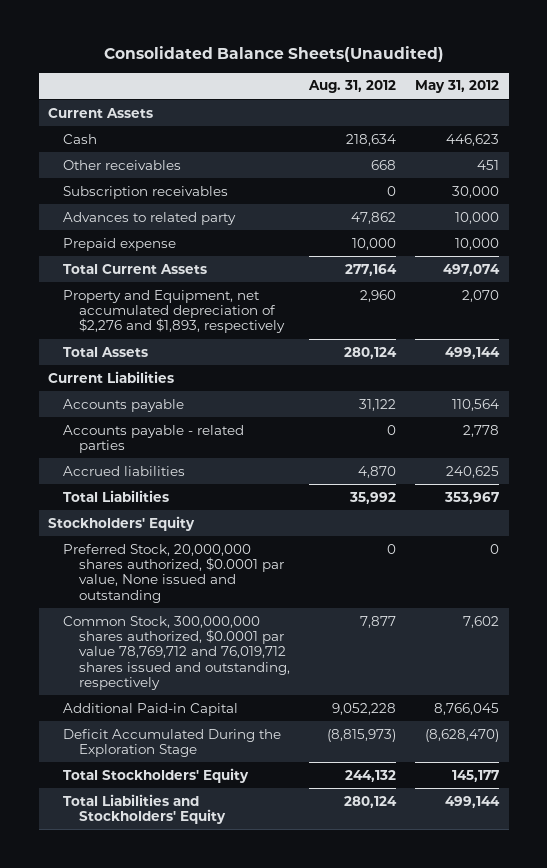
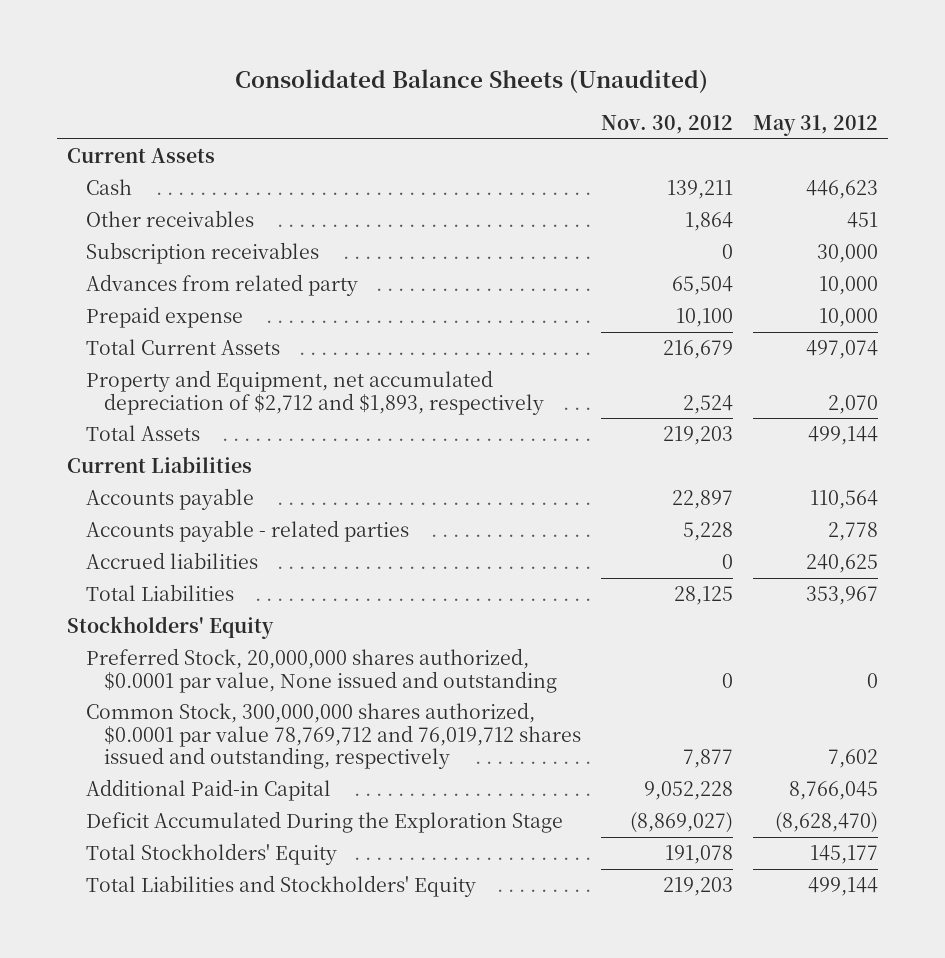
- Consolidated Balance Sheets(Unaudited)
+ Consolidated Balance Sheets (Unaudited)
- | Aug. 31, 2012 | May 31, 2012
+ | Nov. 30, 2012 | May 31, 2012
- Advances to related party | 47,862 | 10,000
+ Advances from related party | 65,504 | 10,000
- Property and Equipment, net accumulated depreciation of $2,276 and $1,893, respectively | 2,960 | 2,070
+ Property and Equipment, net accumulated depreciation of $2,712 and $1,893, respectively | 2,524 | 2,070

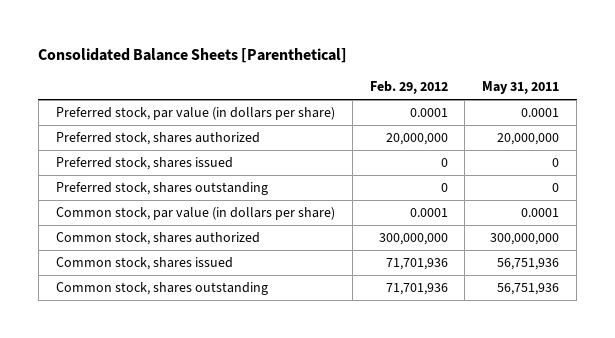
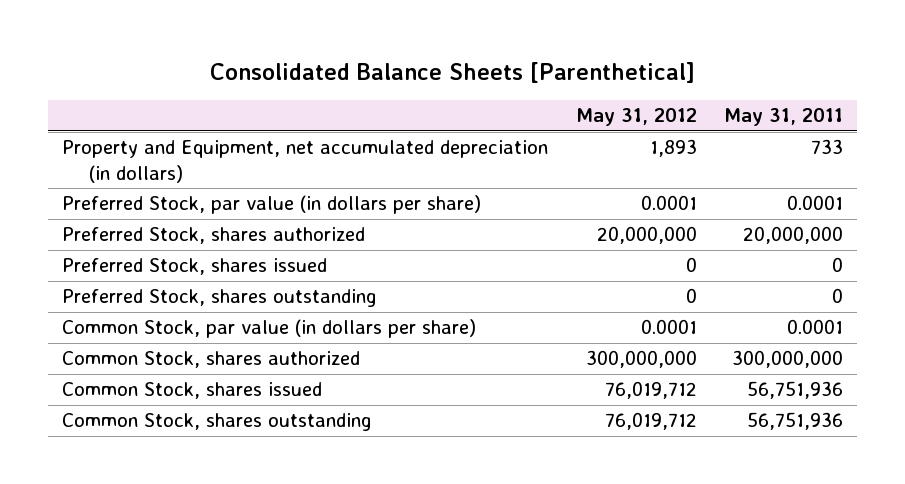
- | Feb. 29, 2012 | May 31, 2011
+ | May 31, 2012 | May 31, 2011
- Preferred stock, par value (in dollars per share) | 0.0001 | 0.0001
- Preferred stock, shares authorized | 20,000,000 | 20,000,000
- Preferred stock, shares issued | 0 | 0
- Preferred stock, shares outstanding | 0 | 0
- Common stock, par value (in dollars per share) | 0.0001 | 0.0001
- Common stock, shares authorized | 300,000,000 | 300,000,000
- Common stock, shares issued | 71,701,936 | 56,751,936
- Common stock, shares outstanding | 71,701,936 | 56,751,936
+ Property and Equipment, net accumulated depreciation (in dollars) | 1,893 | 733
+ Preferred Stock, par value (in dollars per share) | 0.0001 | 0.0001
+ Preferred Stock, shares authorized | 20,000,000 | 20,000,000
+ Preferred Stock, shares issued | 0 | 0
+ Preferred Stock, shares outstanding | 0 | 0
+ Common Stock, par value (in dollars per share) | 0.0001 | 0.0001
+ Common Stock, shares authorized | 300,000,000 | 300,000,000
+ Common Stock, shares issued | 76,019,712 | 56,751,936
+ Common Stock, shares outstanding | 76,019,712 | 56,751,936

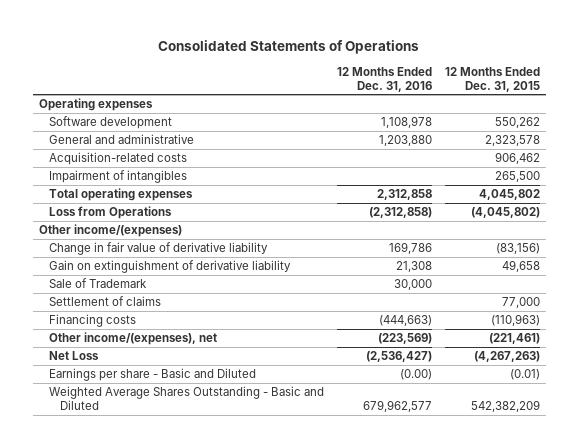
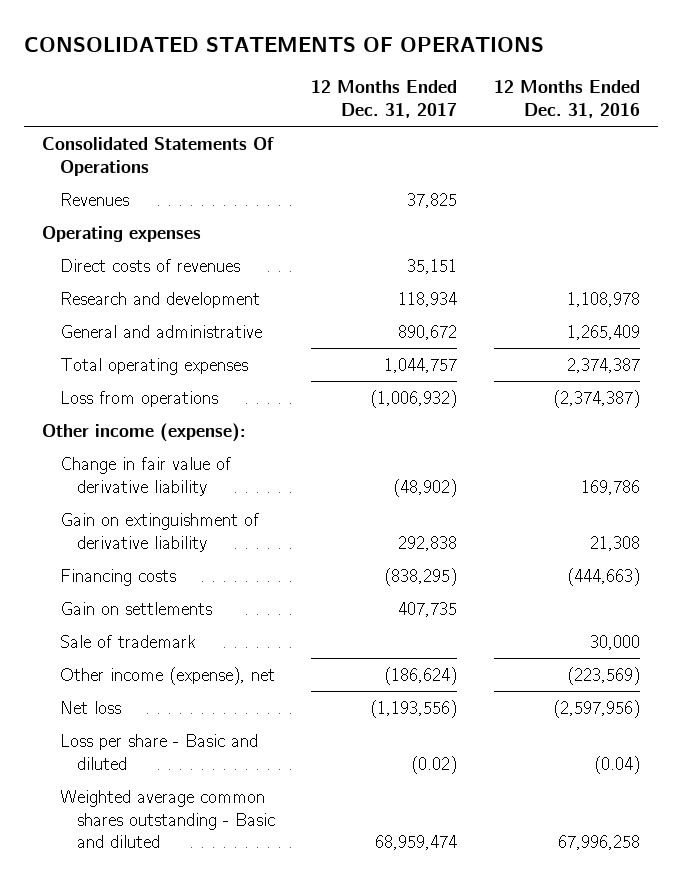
- Consolidated Statements of Operations
+ CONSOLIDATED STATEMENTS OF OPERATIONS
- | 12 Months Ended Dec. 31, 2016 | 12 Months Ended Dec. 31, 2015
+ | 12 Months Ended Dec. 31, 2017 | 12 Months Ended Dec. 31, 2016
+ Consolidated Statements Of Operations
+ Revenues | 37,825 |
- Software development | 1,108,978 | 550,262
- General and administrative | 1,203,880 | 2,323,578
- Acquisition-related costs | | 906,462
- Impairment of intangibles | | 265,500
- Total operating expenses | 2,312,858 | 4,045,802
- Loss from Operations | (2,312,858) | (4,045,802)
- Other income/(expenses)
+ Direct costs of revenues | 35,151 |
+ Research and development | 118,934 | 1,108,978
+ General and administrative | 890,672 | 1,265,409
+ Total operating expenses | 1,044,757 | 2,374,387
+ Loss from operations | (1,006,932) | (2,374,387)
+ Other income (expense):
- Sale of Trademark | 30,000 |
- Settlement of claims | | 77,000
- Other income/(expenses), net | (223,569) | (221,461)
- Net Loss | (2,536,427) | (4,267,263)
- Earnings per share - Basic and Diluted | (0.00) | (0.01)
- Weighted Average Shares Outstanding - Basic and Diluted | 679,962,577 | 542,382,209
+ Gain on settlements | 407,735 |
+ Sale of trademark | | 30,000
+ Other income (expense), net | (186,624) | (223,569)
+ Net loss | (1,193,556) | (2,597,956)
+ Loss per share - Basic and diluted | (0.02) | (0.04)
+ Weighted average common shares outstanding - Basic and diluted | 68,959,474 | 67,996,258

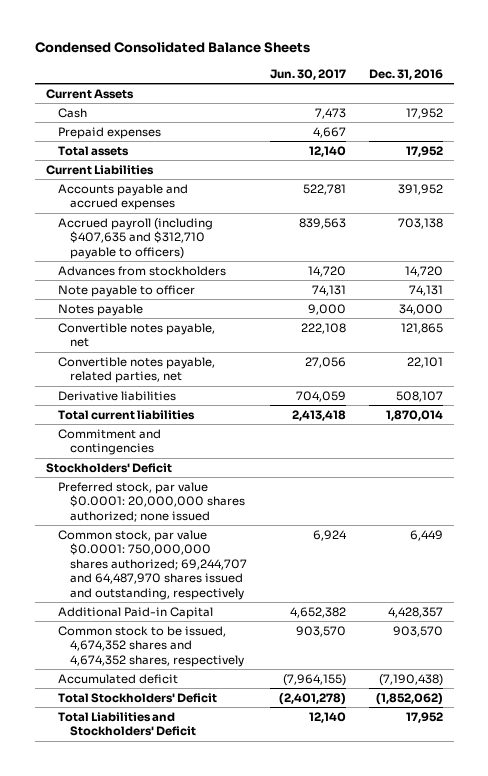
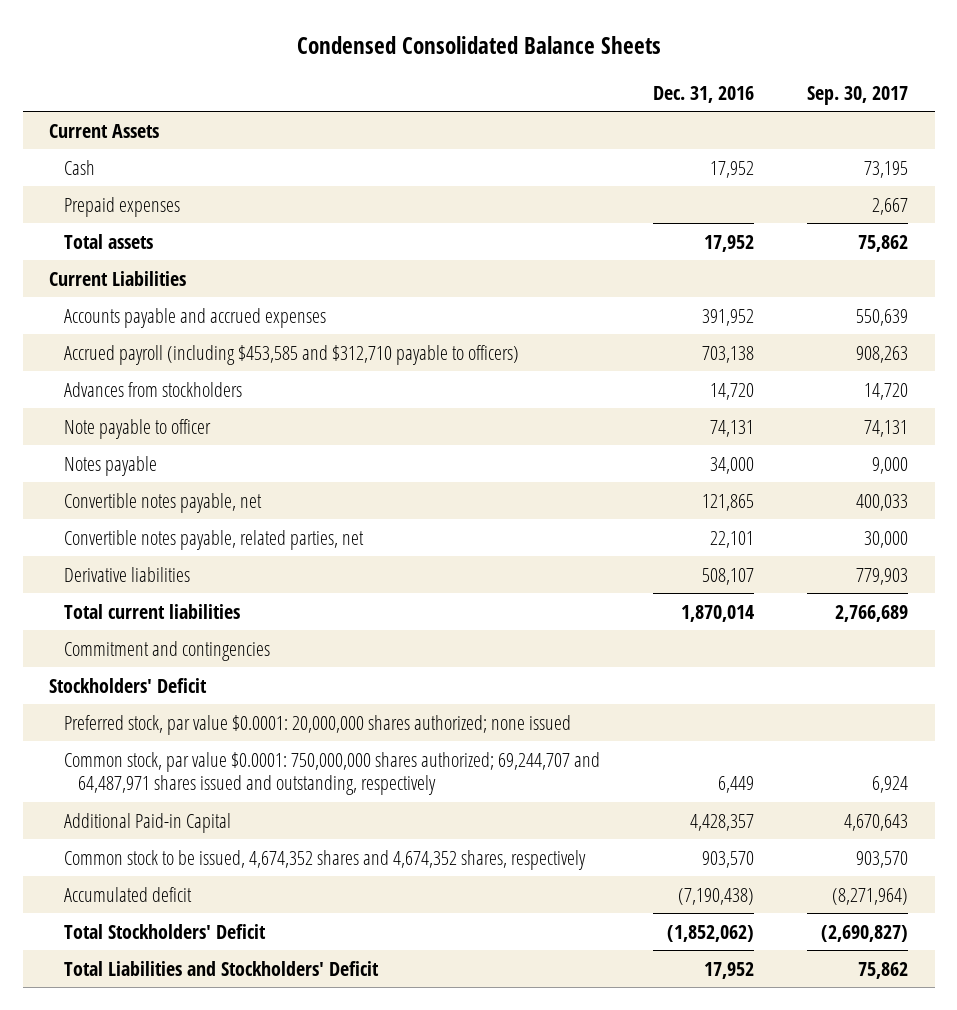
- | Jun. 30, 2017 | Dec. 31, 2016
+ | Dec. 31, 2016 | Sep. 30, 2017
- Accrued payroll (including $407,635 and $312,710 payable to officers) | 839,563 | 703,138
+ Accrued payroll (including $453,585 and $312,710 payable to officers) | 703,138 | 908,263
- Common stock, par value $0.0001: 750,000,000 shares authorized; 69,244,707 and 64,487,970 shares issued and outstanding, respectively | 6,924 | 6,449
+ Common stock, par value $0.0001: 750,000,000 shares authorized; 69,244,707 and 64,487,971 shares issued and outstanding, respectively | 6,449 | 6,924

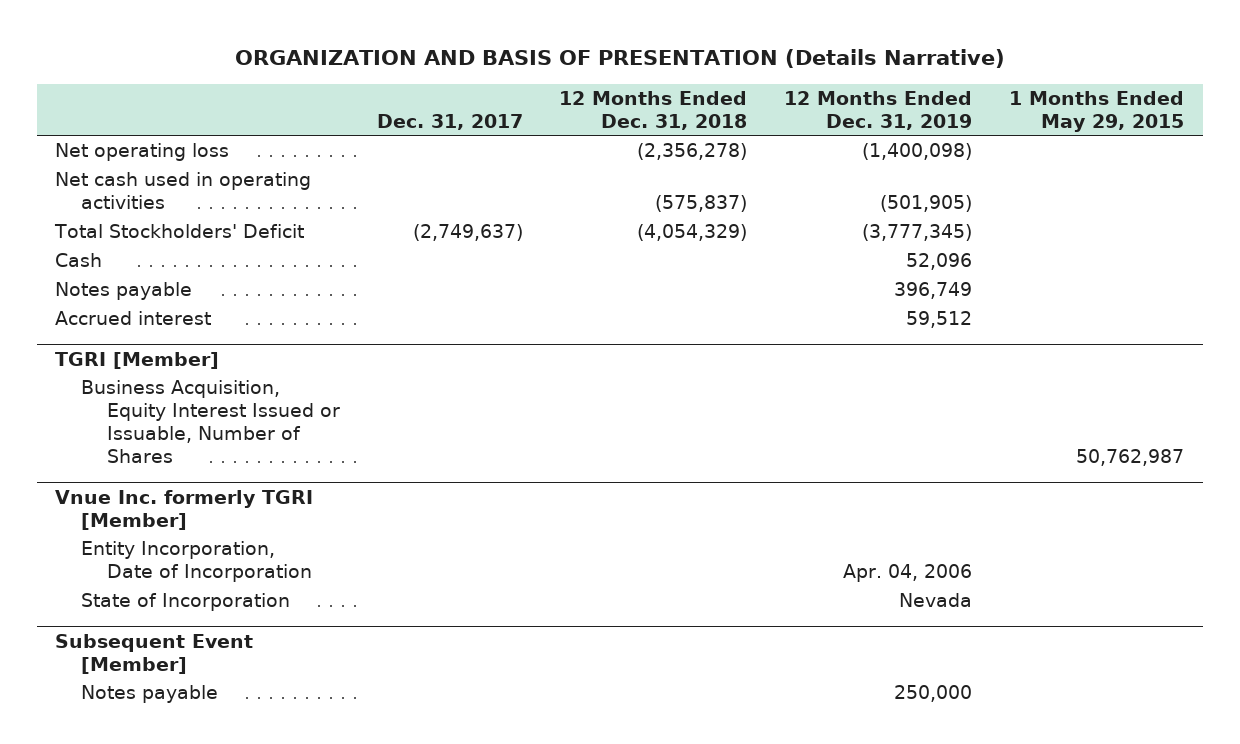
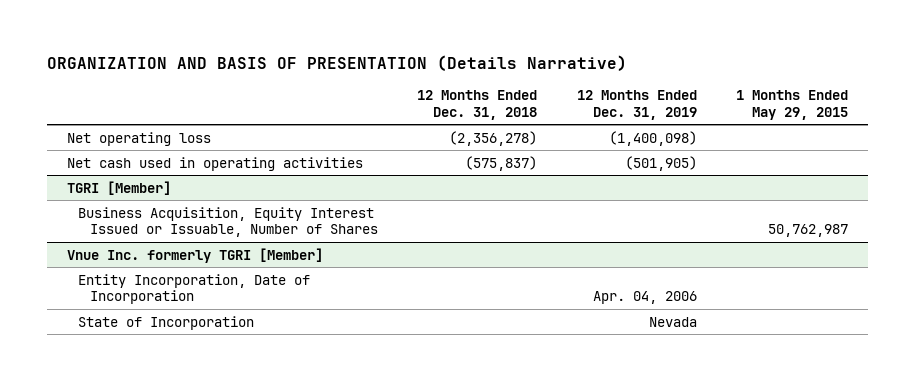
- | Dec. 31, 2017 | 12 Months Ended Dec. 31, 2018 | 12 Months Ended Dec. 31, 2019 | 1 Months Ended May 29, 2015
+ | 12 Months Ended Dec. 31, 2018 | 12 Months Ended Dec. 31, 2019 | 1 Months Ended May 29, 2015
- Total Stockholders' Deficit | (2,749,637) | (4,054,329) | (3,777,345) |
- Cash | | | 52,096 |
- Notes payable | | | 396,749 |
- Accrued interest | | | 59,512 |
- Subsequent Event [Member]
- Notes payable | | | 250,000 |

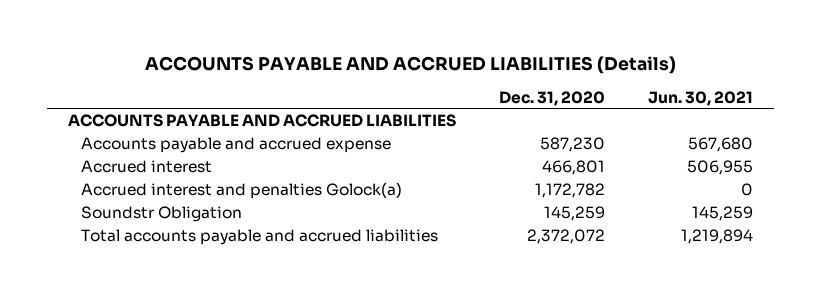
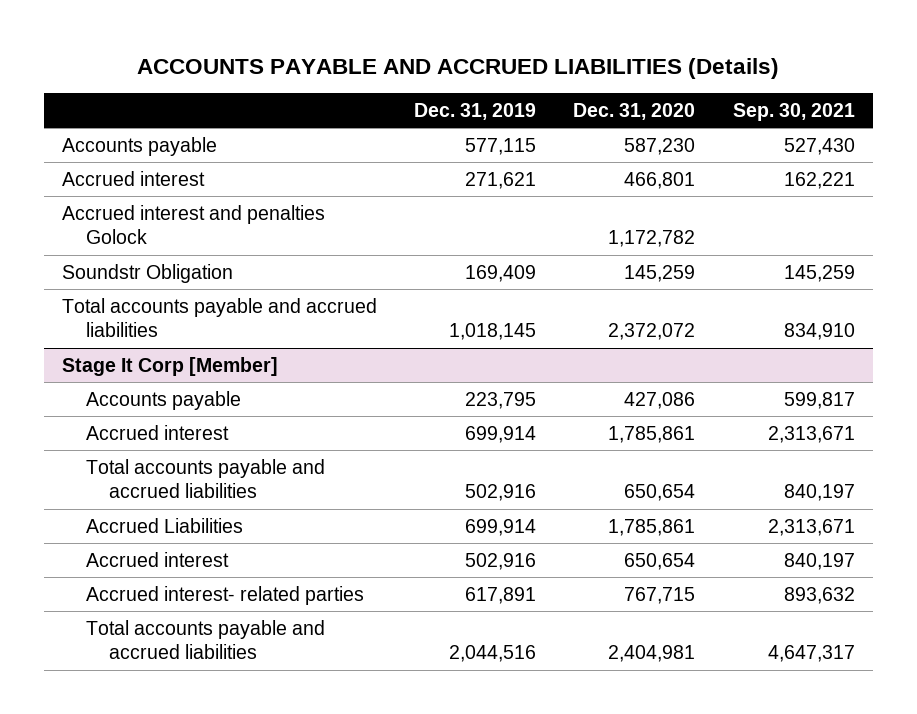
- | Dec. 31, 2020 | Jun. 30, 2021
+ | Dec. 31, 2019 | Dec. 31, 2020 | Sep. 30, 2021
- ACCOUNTS PAYABLE AND ACCRUED LIABILITIES
- Accounts payable and accrued expense | 587,230 | 567,680
+ Accounts payable | 577,115 | 587,230 | 527,430
- Accrued interest and penalties Golock(a) | 1,172,782 | 0
+ Accrued interest and penalties Golock | | 1,172,782 |
+ Stage It Corp [Member]
+ Accounts payable | 223,795 | 427,086 | 599,817
+ Accrued interest | 699,914 | 1,785,861 | 2,313,671
+ Total accounts payable and accrued liabilities | 502,916 | 650,654 | 840,197
+ Accrued Liabilities | 699,914 | 1,785,861 | 2,313,671
+ Accrued interest | 502,916 | 650,654 | 840,197
+ Accrued interest- related parties | 617,891 | 767,715 | 893,632
+ Total accounts payable and accrued liabilities | 2,044,516 | 2,404,981 | 4,647,317

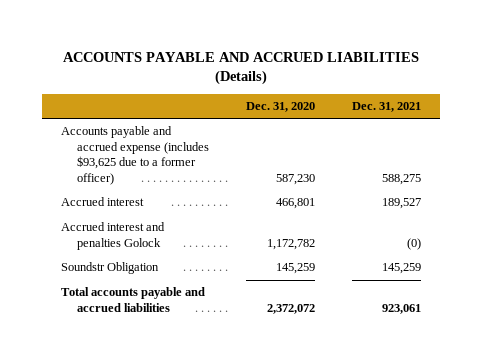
- | Dec. 31, 2019 | Dec. 31, 2020 | Sep. 30, 2021
+ | Dec. 31, 2020 | Dec. 31, 2021
- Accounts payable | 577,115 | 587,230 | 527,430
+ Accounts payable and accrued expense (includes $93,625 due to a former officer) | 587,230 | 588,275
- Stage It Corp [Member]
- Accounts payable | 223,795 | 427,086 | 599,817
- Accrued interest | 699,914 | 1,785,861 | 2,313,671
- Total accounts payable and accrued liabilities | 502,916 | 650,654 | 840,197
- Accrued Liabilities | 699,914 | 1,785,861 | 2,313,671
- Accrued interest | 502,916 | 650,654 | 840,197
- Accrued interest- related parties | 617,891 | 767,715 | 893,632
- Total accounts payable and accrued liabilities | 2,044,516 | 2,404,981 | 4,647,317

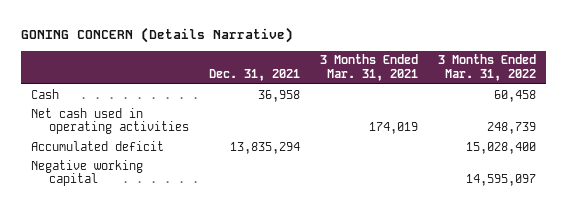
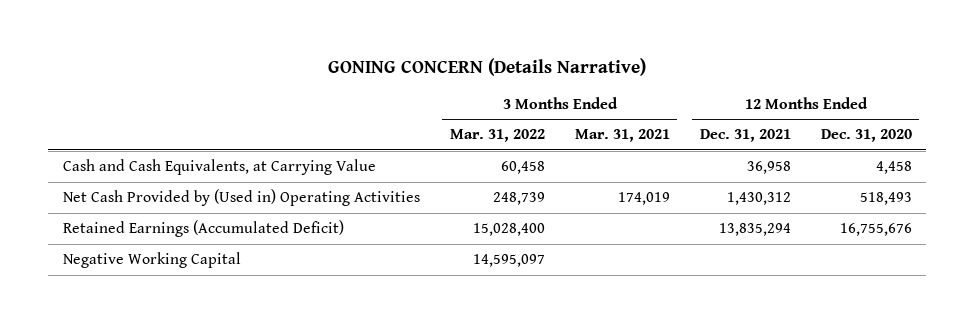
- | Dec. 31, 2021 | 3 Months Ended Mar. 31, 2021 | 3 Months Ended Mar. 31, 2022
+ | 3 Months Ended Mar. 31, 2022 | 3 Months Ended Mar. 31, 2021 | 12 Months Ended Dec. 31, 2021 | 12 Months Ended Dec. 31, 2020
- Cash | 36,958 | | 60,458
- Net cash used in operating activities | | 174,019 | 248,739
- Accumulated deficit | 13,835,294 | | 15,028,400
- Negative working capital | | | 14,595,097
+ Cash and Cash Equivalents, at Carrying Value | 60,458 | | 36,958 | 4,458
+ Net Cash Provided by (Used in) Operating Activities | 248,739 | 174,019 | 1,430,312 | 518,493
+ Retained Earnings (Accumulated Deficit) | 15,028,400 | | 13,835,294 | 16,755,676
+ Negative Working Capital | 14,595,097 | | |

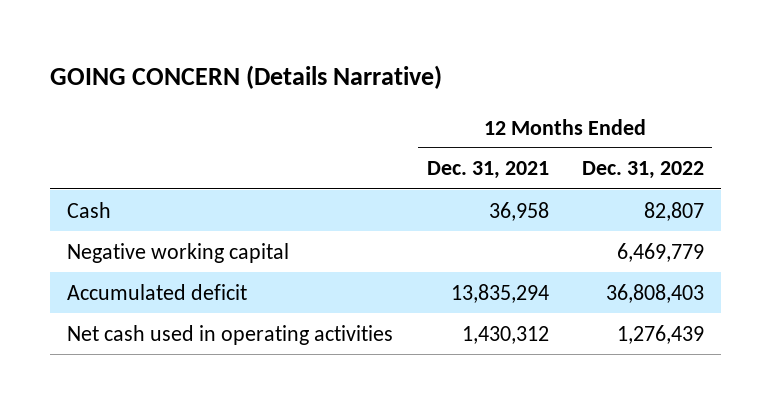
- GONING CONCERN (Details Narrative)
+ GOING CONCERN (Details Narrative)
- | 3 Months Ended Mar. 31, 2022 | 3 Months Ended Mar. 31, 2021 | 12 Months Ended Dec. 31, 2021 | 12 Months Ended Dec. 31, 2020
+ | 12 Months Ended Dec. 31, 2021 | 12 Months Ended Dec. 31, 2022
- Cash and Cash Equivalents, at Carrying Value | 60,458 | | 36,958 | 4,458
- Net Cash Provided by (Used in) Operating Activities | 248,739 | 174,019 | 1,430,312 | 518,493
- Retained Earnings (Accumulated Deficit) | 15,028,400 | | 13,835,294 | 16,755,676
- Negative Working Capital | 14,595,097 | | |
+ Cash | 36,958 | 82,807
+ Negative working capital | | 6,469,779
+ Accumulated deficit | 13,835,294 | 36,808,403
+ Net cash used in operating activities | 1,430,312 | 1,276,439

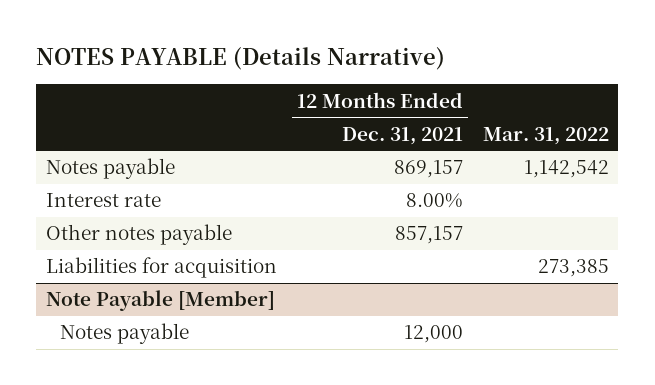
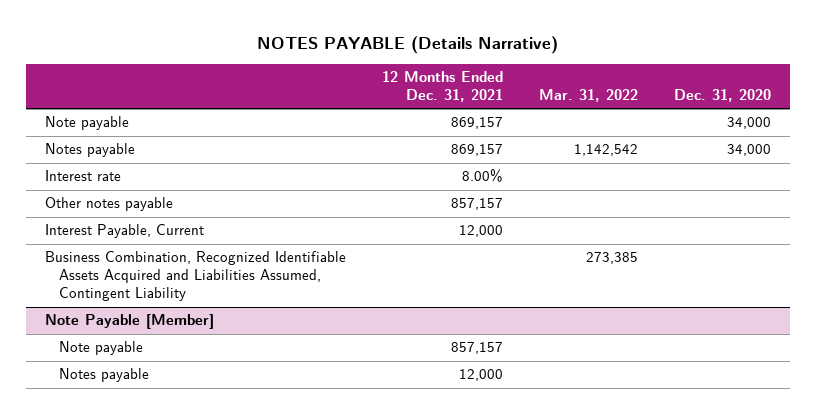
- | 12 Months Ended Dec. 31, 2021 | Mar. 31, 2022
+ | 12 Months Ended Dec. 31, 2021 | Mar. 31, 2022 | Dec. 31, 2020
+ Note payable | 869,157 | | 34,000
- Liabilities for acquisition | | 273,385
+ Interest Payable, Current | 12,000 | |
+ Business Combination, Recognized Identifiable Assets Acquired and Liabilities Assumed, Contingent Liability | | 273,385 |
@ Note Payable [Member]
+ Note payable | 857,157 | |

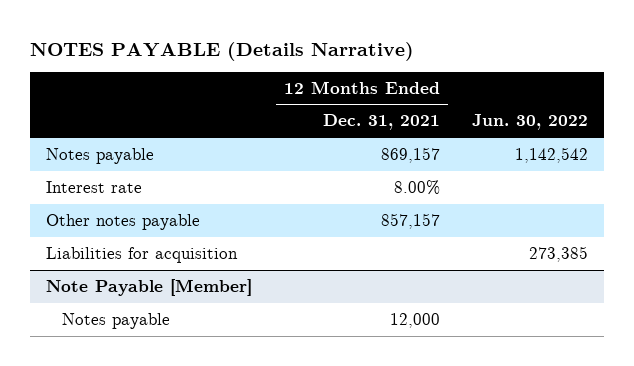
- | 12 Months Ended Dec. 31, 2021 | Mar. 31, 2022 | Dec. 31, 2020
+ | 12 Months Ended Dec. 31, 2021 | Jun. 30, 2022
- Note payable | 869,157 | | 34,000
- Interest Payable, Current | 12,000 | |
- Business Combination, Recognized Identifiable Assets Acquired and Liabilities Assumed, Contingent Liability | | 273,385 |
+ Liabilities for acquisition | | 273,385
@ Note Payable [Member]
- Note payable | 857,157 | |

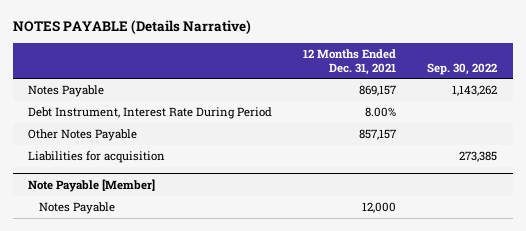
- | 12 Months Ended Dec. 31, 2021 | Jun. 30, 2022
+ | 12 Months Ended Dec. 31, 2021 | Sep. 30, 2022
- Notes payable | 869,157 | 1,142,542
- Interest rate | 8.00% |
- Other notes payable | 857,157 |
+ Notes Payable | 869,157 | 1,143,262
+ Debt Instrument, Interest Rate During Period | 8.00% |
+ Other Notes Payable | 857,157 |
@ Note Payable [Member]
- Notes payable | 12,000 |
+ Notes Payable | 12,000 |

